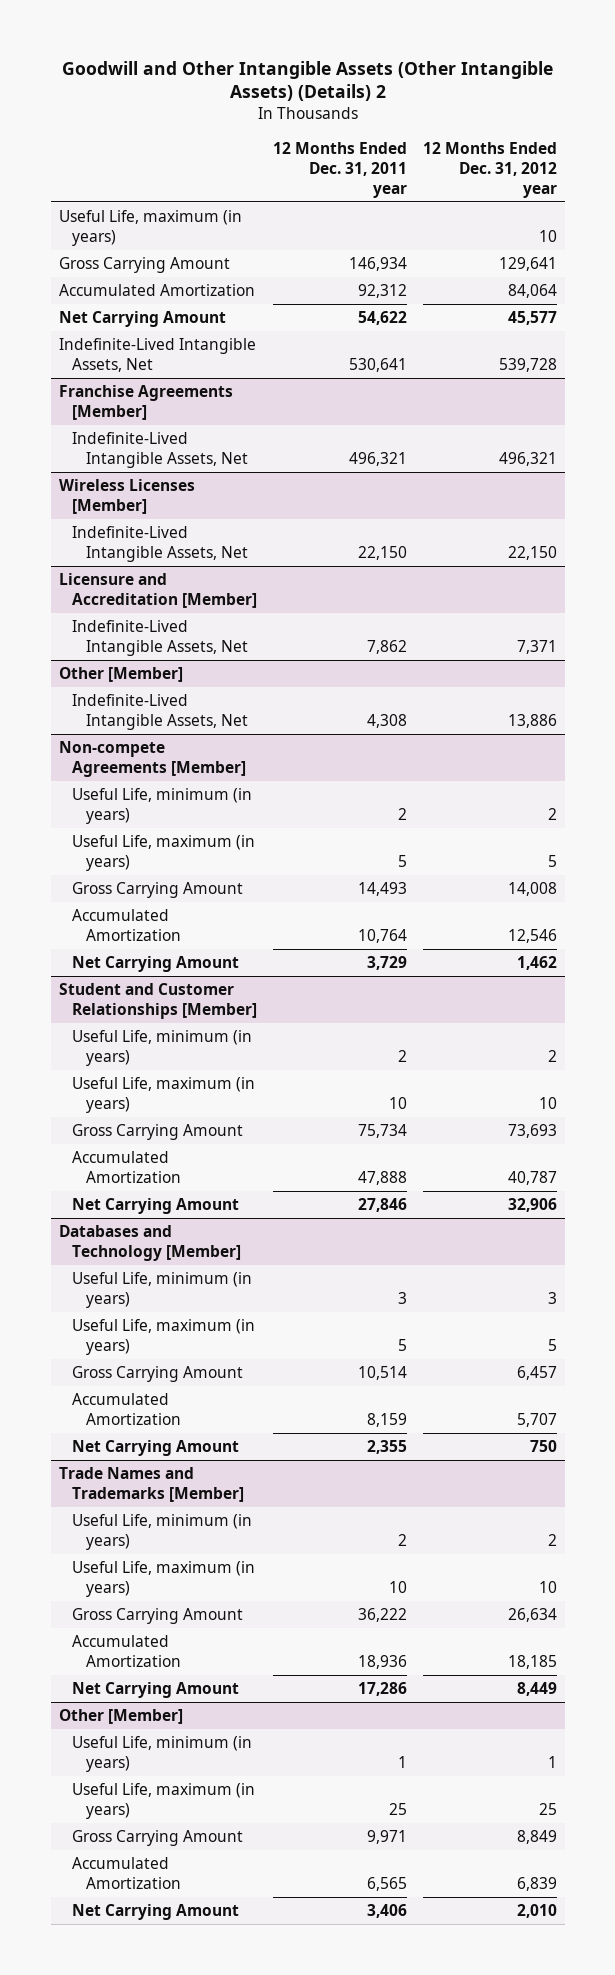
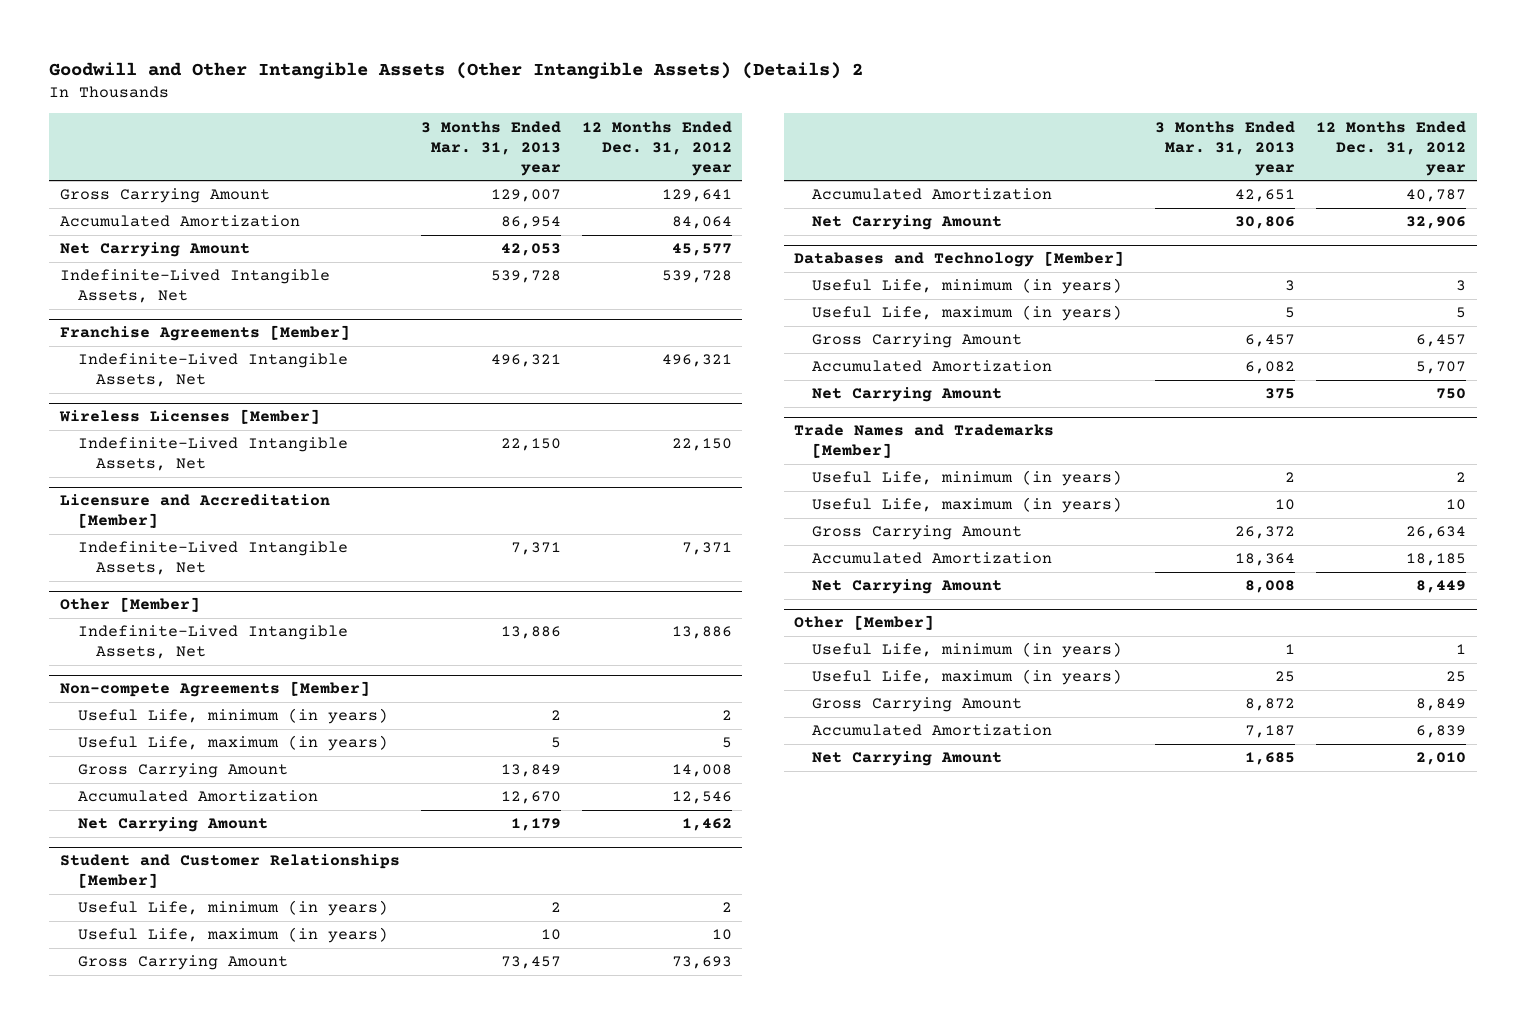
- | 12 Months Ended Dec. 31, 2011 year | 12 Months Ended Dec. 31, 2012 year
+ | 3 Months Ended Mar. 31, 2013 year | 12 Months Ended Dec. 31, 2012 year
- Useful Life, maximum (in years) | | 10

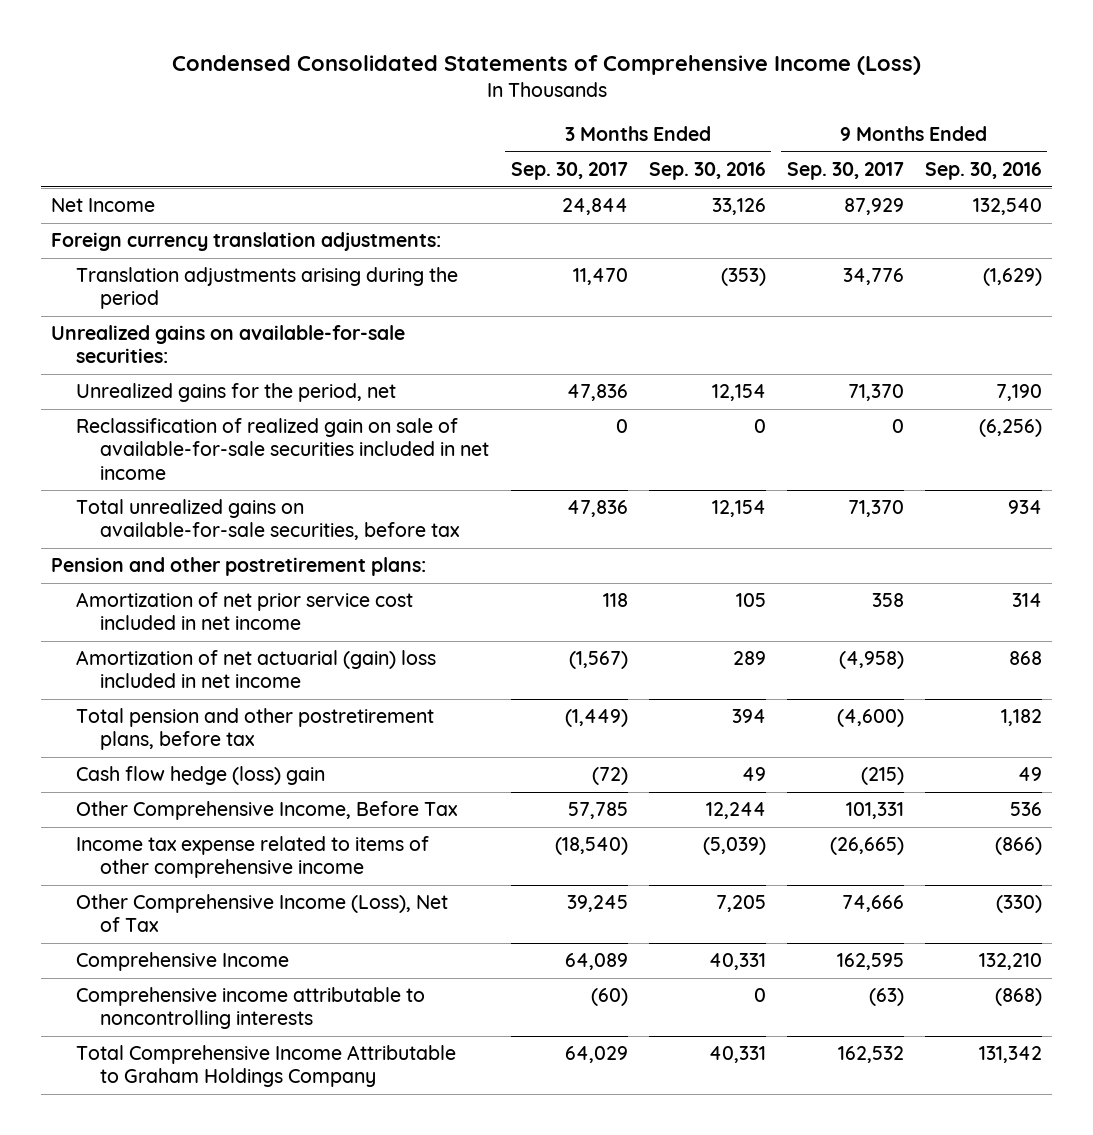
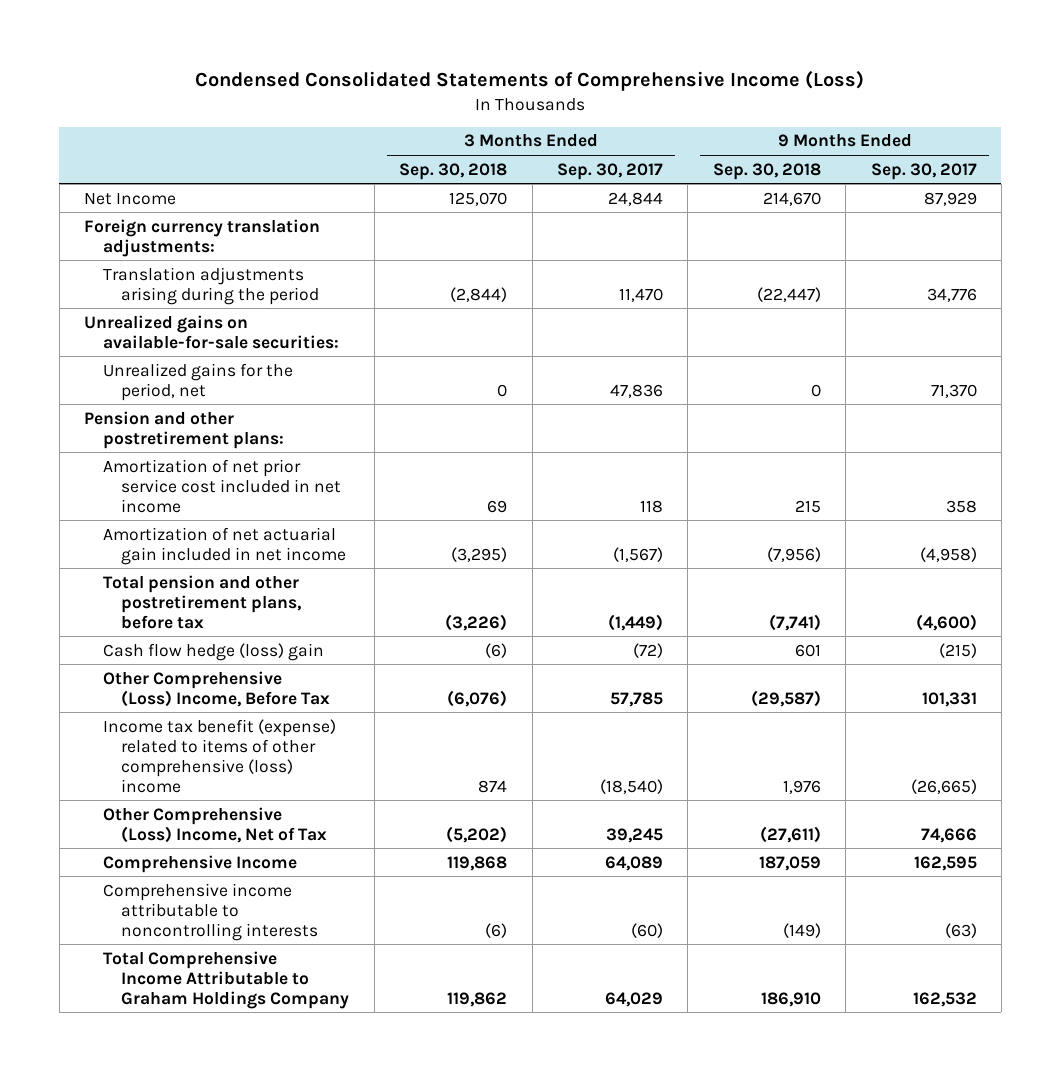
- | 3 Months Ended Sep. 30, 2017 | 3 Months Ended Sep. 30, 2016 | 9 Months Ended Sep. 30, 2017 | 9 Months Ended Sep. 30, 2016
+ | 3 Months Ended Sep. 30, 2018 | 3 Months Ended Sep. 30, 2017 | 9 Months Ended Sep. 30, 2018 | 9 Months Ended Sep. 30, 2017
- Reclassification of realized gain on sale of available-for-sale securities included in net income | 0 | 0 | 0 | (6,256)
- Total unrealized gains on available-for-sale securities, before tax | 47,836 | 12,154 | 71,370 | 934
- Amortization of net actuarial (gain) loss included in net income | (1,567) | 289 | (4,958) | 868
+ Amortization of net actuarial gain included in net income | (3,295) | (1,567) | (7,956) | (4,958)
- Other Comprehensive Income, Before Tax | 57,785 | 12,244 | 101,331 | 536
- Income tax expense related to items of other comprehensive income | (18,540) | (5,039) | (26,665) | (866)
- Other Comprehensive Income (Loss), Net of Tax | 39,245 | 7,205 | 74,666 | (330)
+ Other Comprehensive (Loss) Income, Before Tax | (6,076) | 57,785 | (29,587) | 101,331
+ Income tax benefit (expense) related to items of other comprehensive (loss) income | 874 | (18,540) | 1,976 | (26,665)
+ Other Comprehensive (Loss) Income, Net of Tax | (5,202) | 39,245 | (27,611) | 74,666

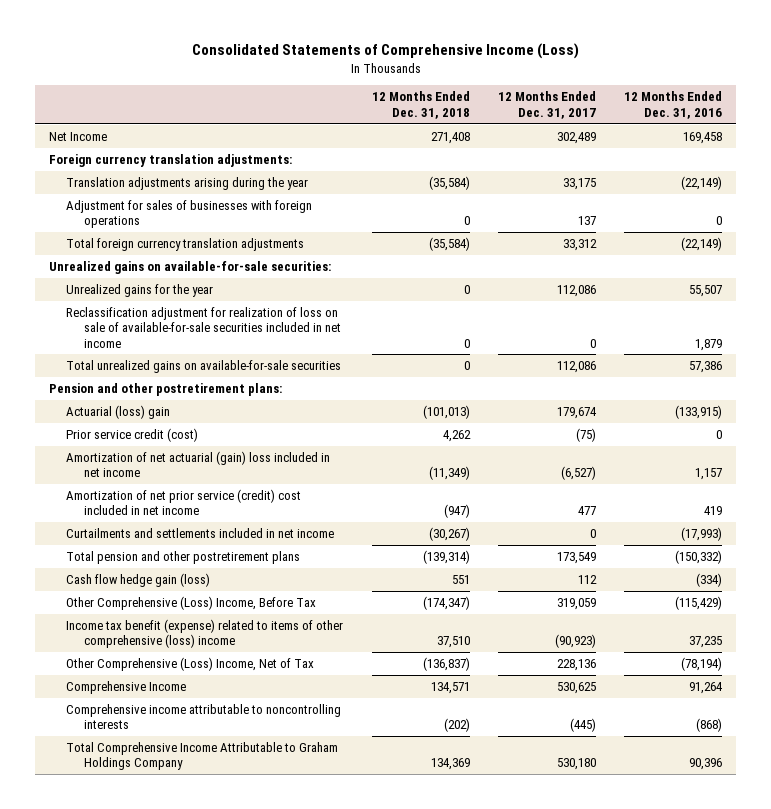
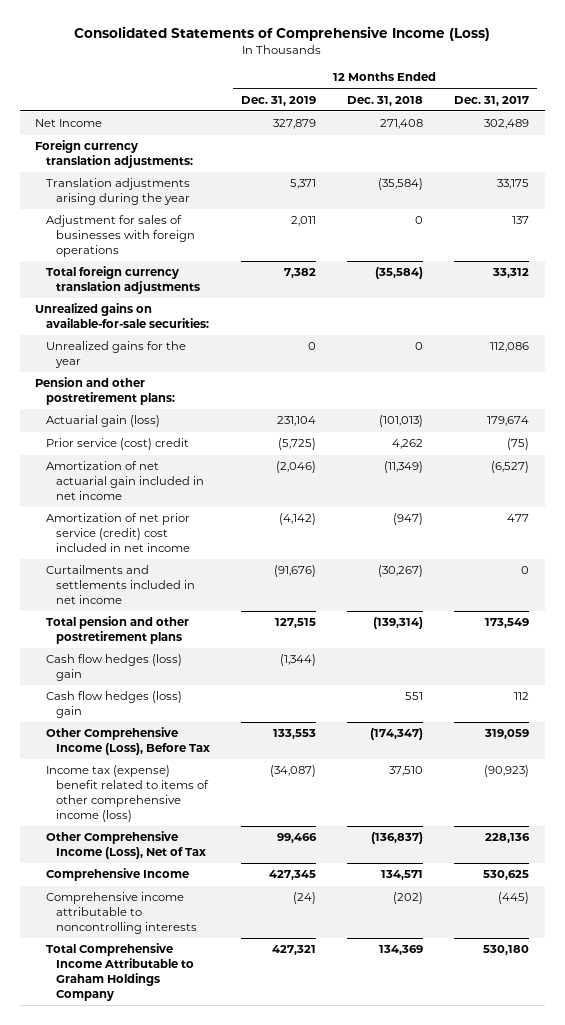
- | 12 Months Ended Dec. 31, 2018 | 12 Months Ended Dec. 31, 2017 | 12 Months Ended Dec. 31, 2016
+ | 12 Months Ended Dec. 31, 2019 | 12 Months Ended Dec. 31, 2018 | 12 Months Ended Dec. 31, 2017
- Reclassification adjustment for realization of loss on sale of available-for-sale securities included in net income | 0 | 0 | 1,879
- Total unrealized gains on available-for-sale securities | 0 | 112,086 | 57,386
- Actuarial (loss) gain | (101,013) | 179,674 | (133,915)
- Prior service credit (cost) | 4,262 | (75) | 0
- Amortization of net actuarial (gain) loss included in net income | (11,349) | (6,527) | 1,157
+ Actuarial gain (loss) | 231,104 | (101,013) | 179,674
+ Prior service (cost) credit | (5,725) | 4,262 | (75)
+ Amortization of net actuarial gain included in net income | (2,046) | (11,349) | (6,527)
- Cash flow hedge gain (loss) | 551 | 112 | (334)
- Other Comprehensive (Loss) Income, Before Tax | (174,347) | 319,059 | (115,429)
- Income tax benefit (expense) related to items of other comprehensive (loss) income | 37,510 | (90,923) | 37,235
- Other Comprehensive (Loss) Income, Net of Tax | (136,837) | 228,136 | (78,194)
+ Cash flow hedges (loss) gain | (1,344) | |
+ Cash flow hedges (loss) gain | | 551 | 112
+ Other Comprehensive Income (Loss), Before Tax | 133,553 | (174,347) | 319,059
+ Income tax (expense) benefit related to items of other comprehensive income (loss) | (34,087) | 37,510 | (90,923)
+ Other Comprehensive Income (Loss), Net of Tax | 99,466 | (136,837) | 228,136

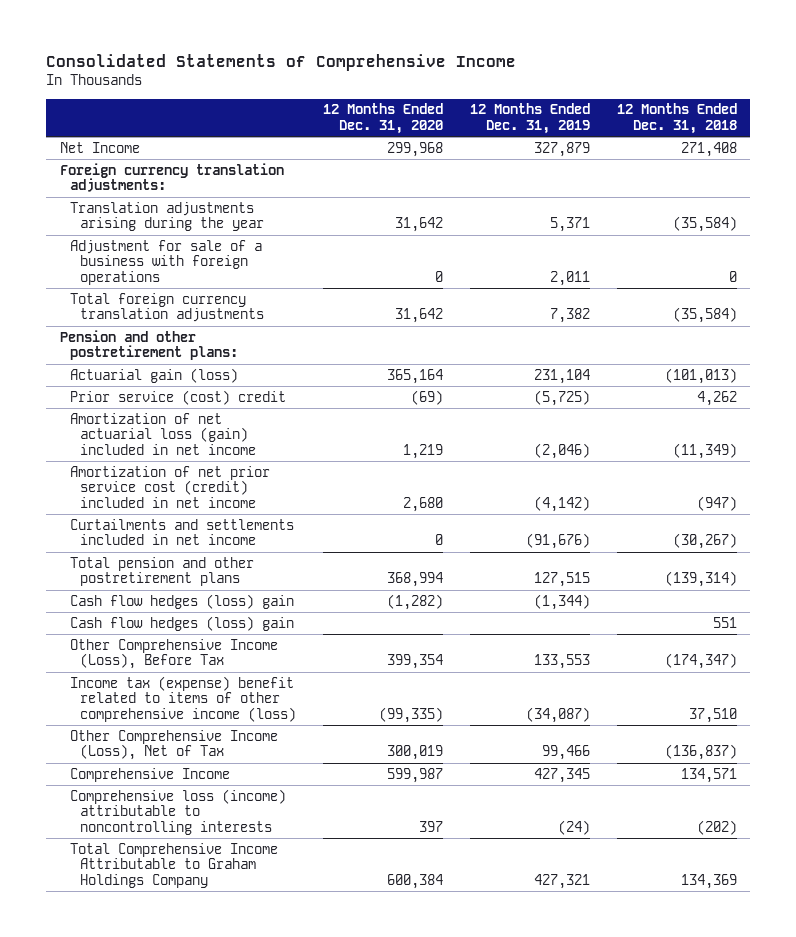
- Consolidated Statements of Comprehensive Income (Loss)
+ Consolidated Statements of Comprehensive Income
- | 12 Months Ended Dec. 31, 2019 | 12 Months Ended Dec. 31, 2018 | 12 Months Ended Dec. 31, 2017
+ | 12 Months Ended Dec. 31, 2020 | 12 Months Ended Dec. 31, 2019 | 12 Months Ended Dec. 31, 2018
- Adjustment for sales of businesses with foreign operations | 2,011 | 0 | 137
+ Adjustment for sale of a business with foreign operations | 0 | 2,011 | 0
- Unrealized gains on available-for-sale securities:
- Unrealized gains for the year | 0 | 0 | 112,086
- Amortization of net actuarial gain included in net income | (2,046) | (11,349) | (6,527)
- Amortization of net prior service (credit) cost included in net income | (4,142) | (947) | 477
+ Amortization of net actuarial loss (gain) included in net income | 1,219 | (2,046) | (11,349)
+ Amortization of net prior service cost (credit) included in net income | 2,680 | (4,142) | (947)
- Comprehensive income attributable to noncontrolling interests | (24) | (202) | (445)
+ Comprehensive loss (income) attributable to noncontrolling interests | 397 | (24) | (202)

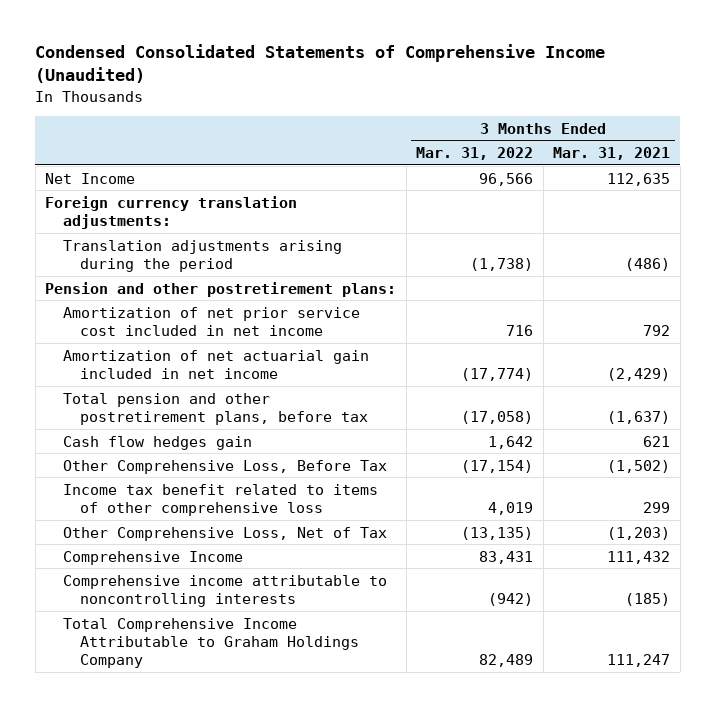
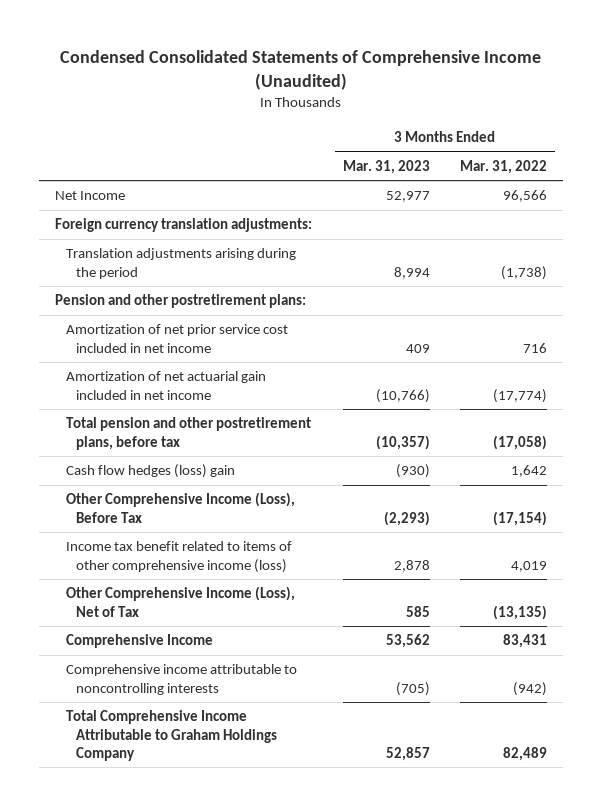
- | 3 Months Ended Mar. 31, 2022 | 3 Months Ended Mar. 31, 2021
+ | 3 Months Ended Mar. 31, 2023 | 3 Months Ended Mar. 31, 2022
- Cash flow hedges gain | 1,642 | 621
- Other Comprehensive Loss, Before Tax | (17,154) | (1,502)
- Income tax benefit related to items of other comprehensive loss | 4,019 | 299
- Other Comprehensive Loss, Net of Tax | (13,135) | (1,203)
+ Cash flow hedges (loss) gain | (930) | 1,642
+ Other Comprehensive Income (Loss), Before Tax | (2,293) | (17,154)
+ Income tax benefit related to items of other comprehensive income (loss) | 2,878 | 4,019
+ Other Comprehensive Income (Loss), Net of Tax | 585 | (13,135)

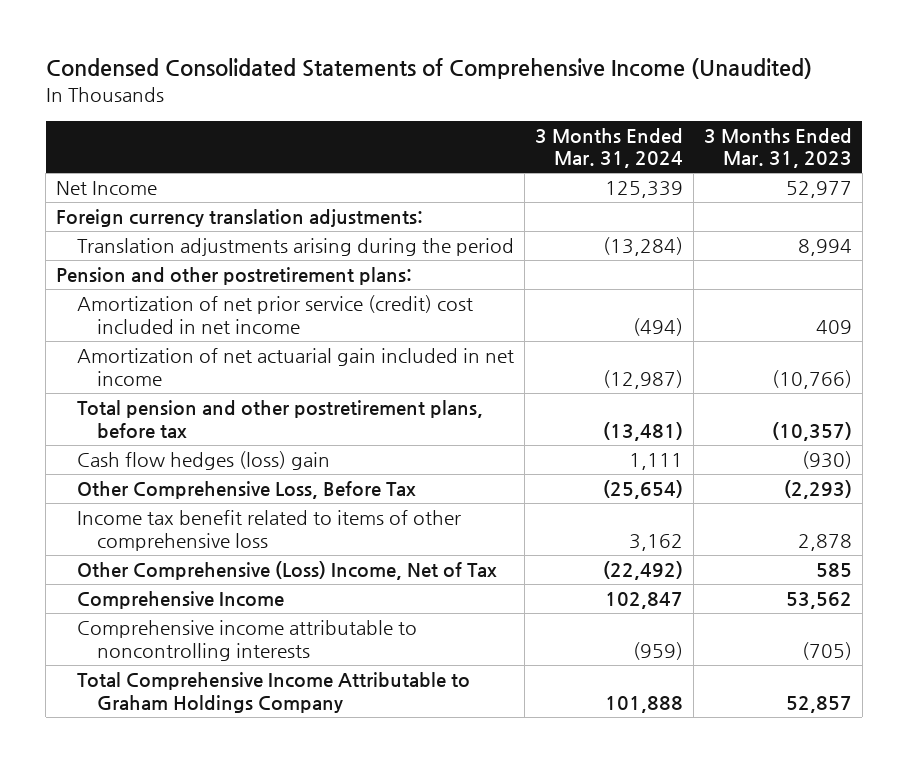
- | 3 Months Ended Mar. 31, 2023 | 3 Months Ended Mar. 31, 2022
+ | 3 Months Ended Mar. 31, 2024 | 3 Months Ended Mar. 31, 2023
- Amortization of net prior service cost included in net income | 409 | 716
+ Amortization of net prior service (credit) cost included in net income | (494) | 409
- Other Comprehensive Income (Loss), Before Tax | (2,293) | (17,154)
- Income tax benefit related to items of other comprehensive income (loss) | 2,878 | 4,019
- Other Comprehensive Income (Loss), Net of Tax | 585 | (13,135)
+ Other Comprehensive Loss, Before Tax | (25,654) | (2,293)
+ Income tax benefit related to items of other comprehensive loss | 3,162 | 2,878
+ Other Comprehensive (Loss) Income, Net of Tax | (22,492) | 585

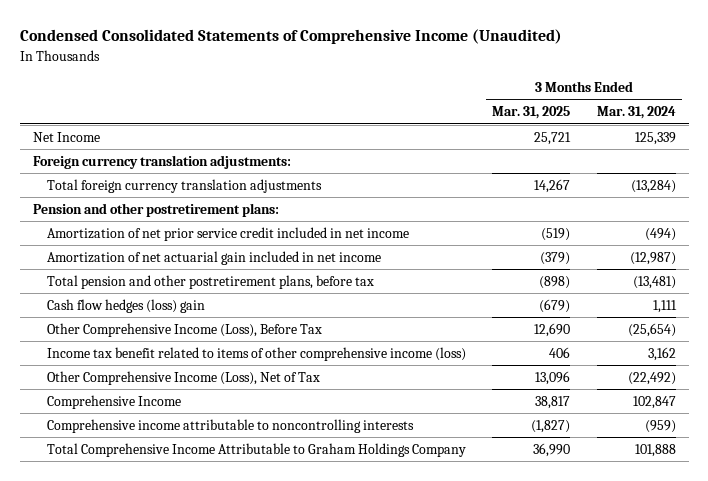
- | 3 Months Ended Mar. 31, 2024 | 3 Months Ended Mar. 31, 2023
+ | 3 Months Ended Mar. 31, 2025 | 3 Months Ended Mar. 31, 2024
- Translation adjustments arising during the period | (13,284) | 8,994
+ Total foreign currency translation adjustments | 14,267 | (13,284)
- Amortization of net prior service (credit) cost included in net income | (494) | 409
+ Amortization of net prior service credit included in net income | (519) | (494)
- Other Comprehensive Loss, Before Tax | (25,654) | (2,293)
- Income tax benefit related to items of other comprehensive loss | 3,162 | 2,878
- Other Comprehensive (Loss) Income, Net of Tax | (22,492) | 585
+ Other Comprehensive Income (Loss), Before Tax | 12,690 | (25,654)
+ Income tax benefit related to items of other comprehensive income (loss) | 406 | 3,162
+ Other Comprehensive Income (Loss), Net of Tax | 13,096 | (22,492)

